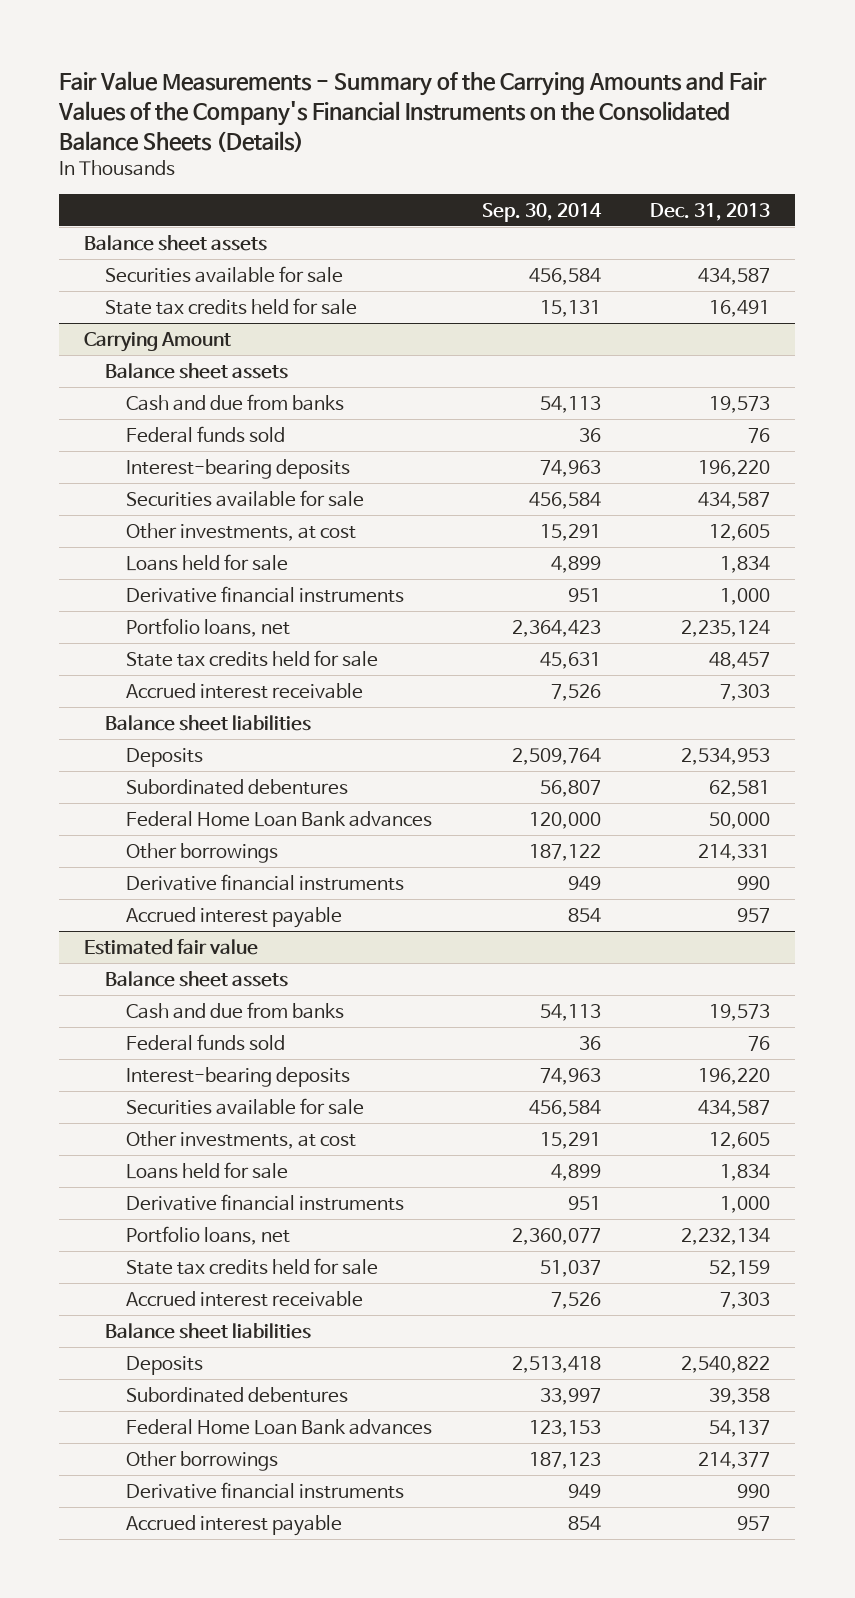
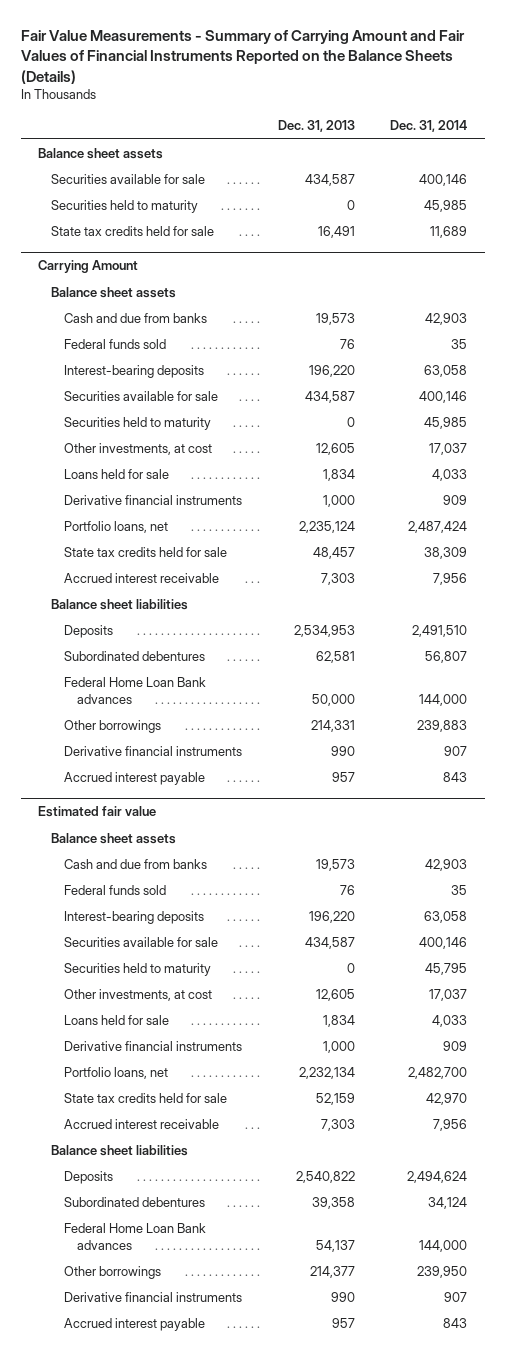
- Fair Value Measurements - Summary of the Carrying Amounts and Fair Values of the Company's Financial Instruments on the Consolidated Balance Sheets (Details)
+ Fair Value Measurements - Summary of Carrying Amount and Fair Values of Financial Instruments Reported on the Balance Sheets (Details)
- | Sep. 30, 2014 | Dec. 31, 2013
+ | Dec. 31, 2013 | Dec. 31, 2014
+ Securities held to maturity | 0 | 45,985
@ Carrying Amount
+ Securities held to maturity | 0 | 45,985
@ Estimated fair value
+ Securities held to maturity | 0 | 45,795

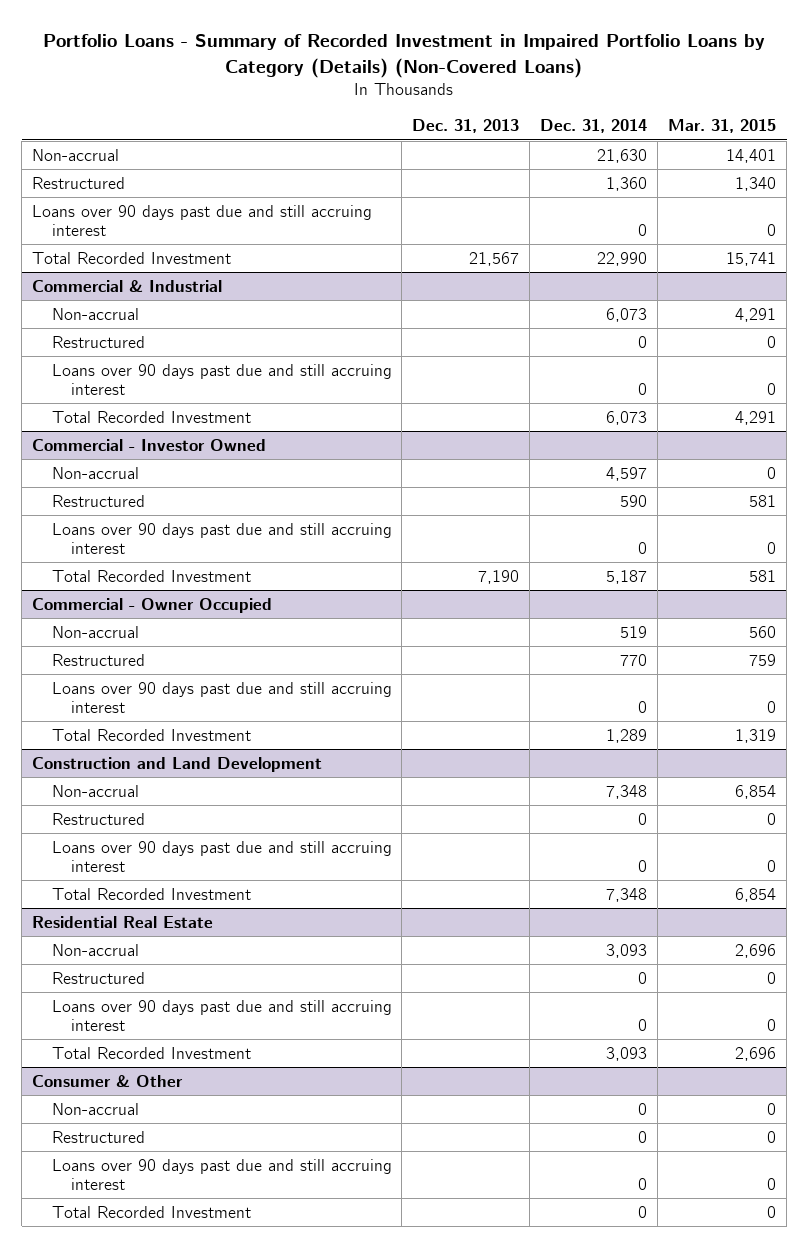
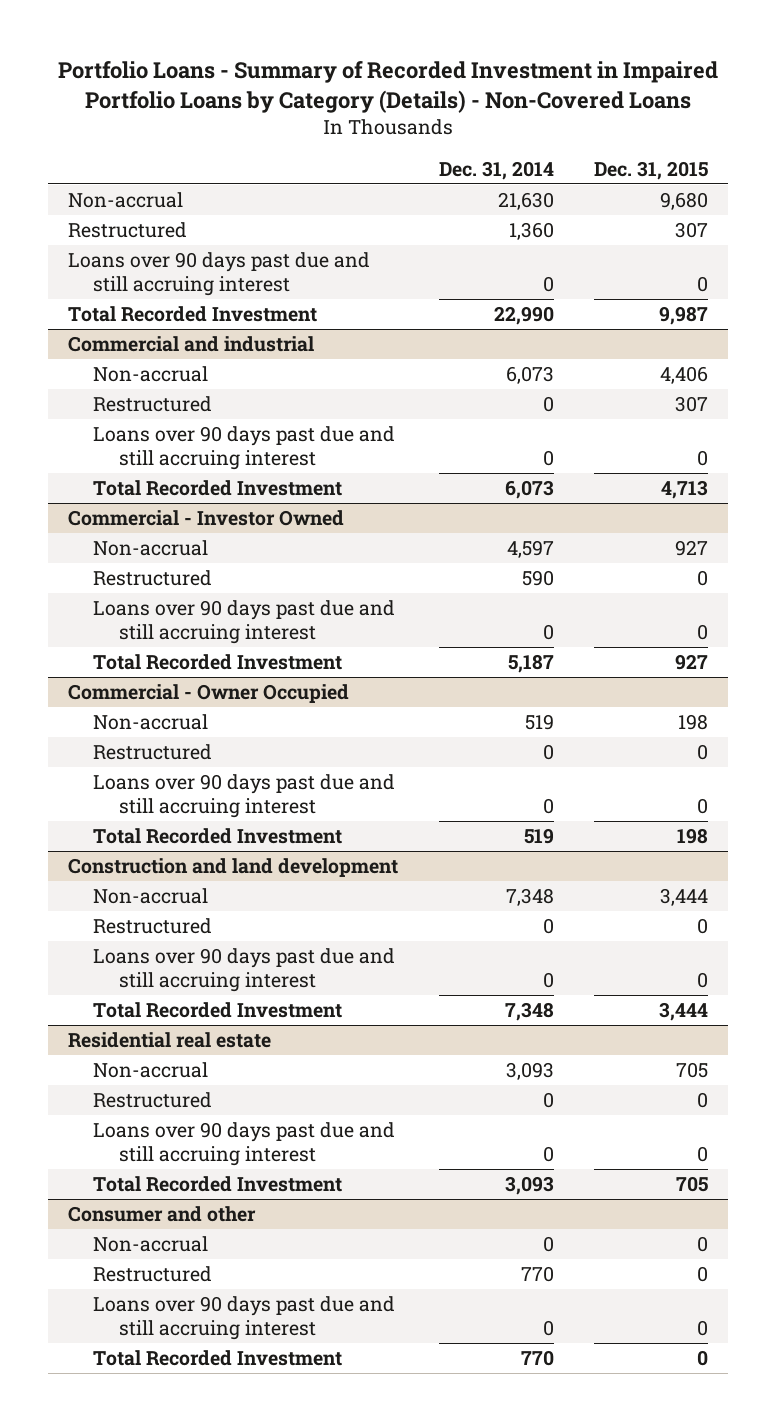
- Portfolio Loans - Summary of Recorded Investment in Impaired Portfolio Loans by Category (Details) (Non-Covered Loans)
+ Portfolio Loans - Summary of Recorded Investment in Impaired Portfolio Loans by Category (Details) - Non-Covered Loans
- | Dec. 31, 2013 | Dec. 31, 2014 | Mar. 31, 2015
+ | Dec. 31, 2014 | Dec. 31, 2015
- Commercial & Industrial
+ Commercial and industrial
@ Commercial - Owner Occupied
- Restructured | | 770 | 759
+ Restructured | 0 | 0
- Total Recorded Investment | | 1,289 | 1,319
- Construction and Land Development
@ Commercial - Owner Occupied
+ Total Recorded Investment | 519 | 198
+ Construction and land development
- Residential Real Estate
+ Residential real estate
- Consumer & Other
+ Consumer and other
- Restructured | | 0 | 0
+ Restructured | 770 | 0
- Total Recorded Investment | | 0 | 0
+ Total Recorded Investment | 770 | 0

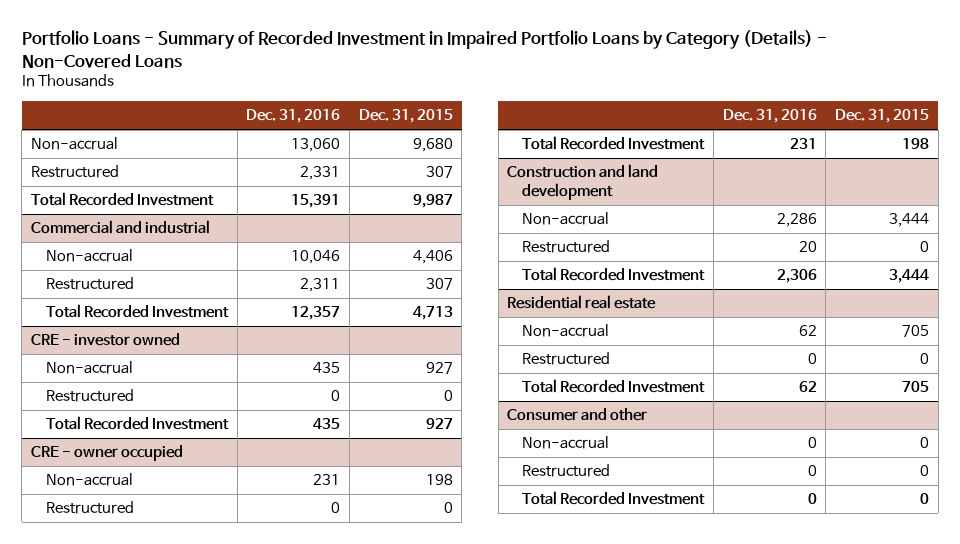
- | Dec. 31, 2014 | Dec. 31, 2015
+ | Dec. 31, 2016 | Dec. 31, 2015
- Loans over 90 days past due and still accruing interest | 0 | 0
@ Commercial and industrial
- Loans over 90 days past due and still accruing interest | 0 | 0
- Commercial - Investor Owned
+ CRE - investor owned
- Loans over 90 days past due and still accruing interest | 0 | 0
- Commercial - Owner Occupied
+ CRE - owner occupied
- Loans over 90 days past due and still accruing interest | 0 | 0
@ Construction and land development
- Loans over 90 days past due and still accruing interest | 0 | 0
@ Residential real estate
- Loans over 90 days past due and still accruing interest | 0 | 0
@ Consumer and other
- Loans over 90 days past due and still accruing interest | 0 | 0

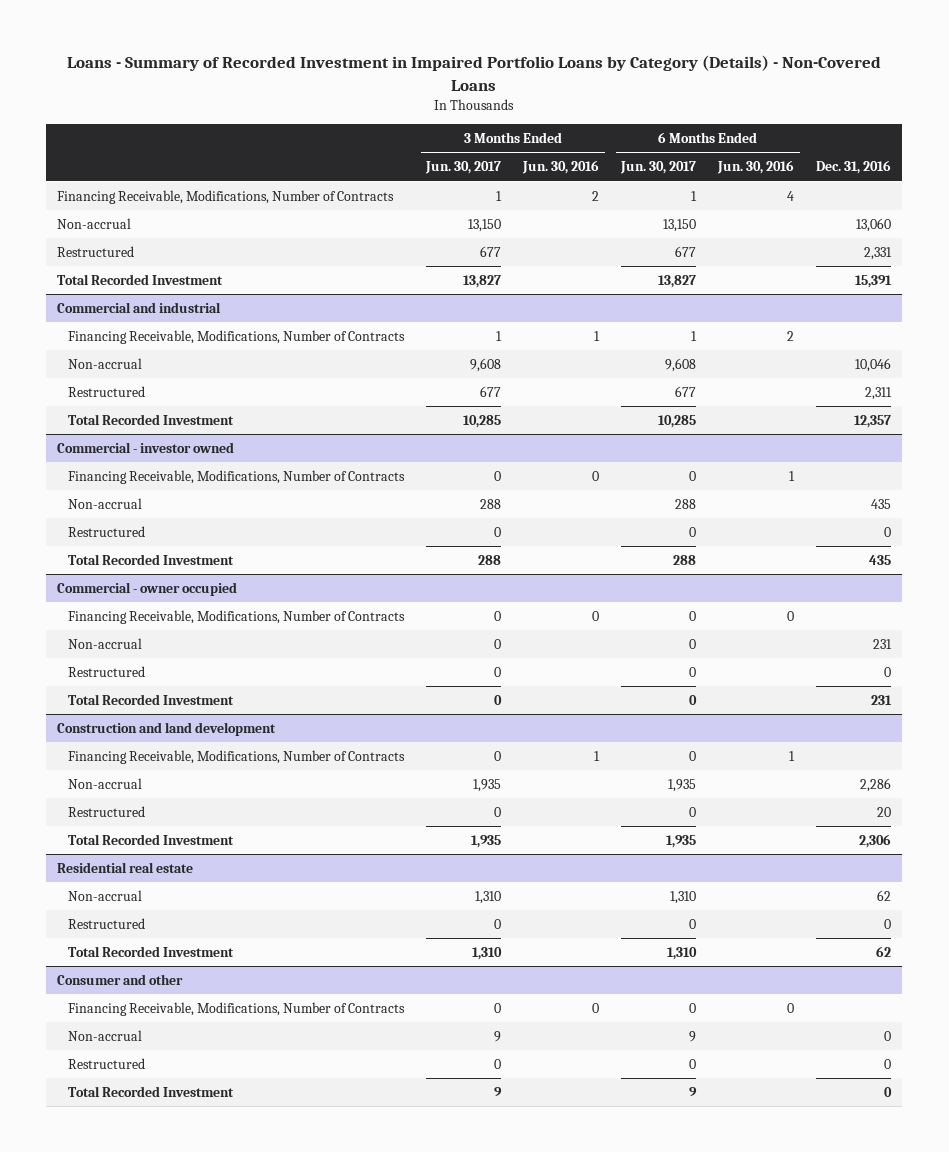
- Portfolio Loans - Summary of Recorded Investment in Impaired Portfolio Loans by Category (Details) - Non-Covered Loans
+ Loans - Summary of Recorded Investment in Impaired Portfolio Loans by Category (Details) - Non-Covered Loans
- | Dec. 31, 2016 | Dec. 31, 2015
+ | 3 Months Ended Jun. 30, 2017 | 3 Months Ended Jun. 30, 2016 | 6 Months Ended Jun. 30, 2017 | 6 Months Ended Jun. 30, 2016 | Dec. 31, 2016
+ Financing Receivable, Modifications, Number of Contracts | 1 | 2 | 1 | 4 |
@ Commercial and industrial
+ Financing Receivable, Modifications, Number of Contracts | 1 | 1 | 1 | 2 |
- CRE - investor owned
+ Commercial - investor owned
+ Financing Receivable, Modifications, Number of Contracts | 0 | 0 | 0 | 1 |
- CRE - owner occupied
+ Commercial - owner occupied
+ Financing Receivable, Modifications, Number of Contracts | 0 | 0 | 0 | 0 |
@ Construction and land development
+ Financing Receivable, Modifications, Number of Contracts | 0 | 1 | 0 | 1 |
@ Consumer and other
+ Financing Receivable, Modifications, Number of Contracts | 0 | 0 | 0 | 0 |

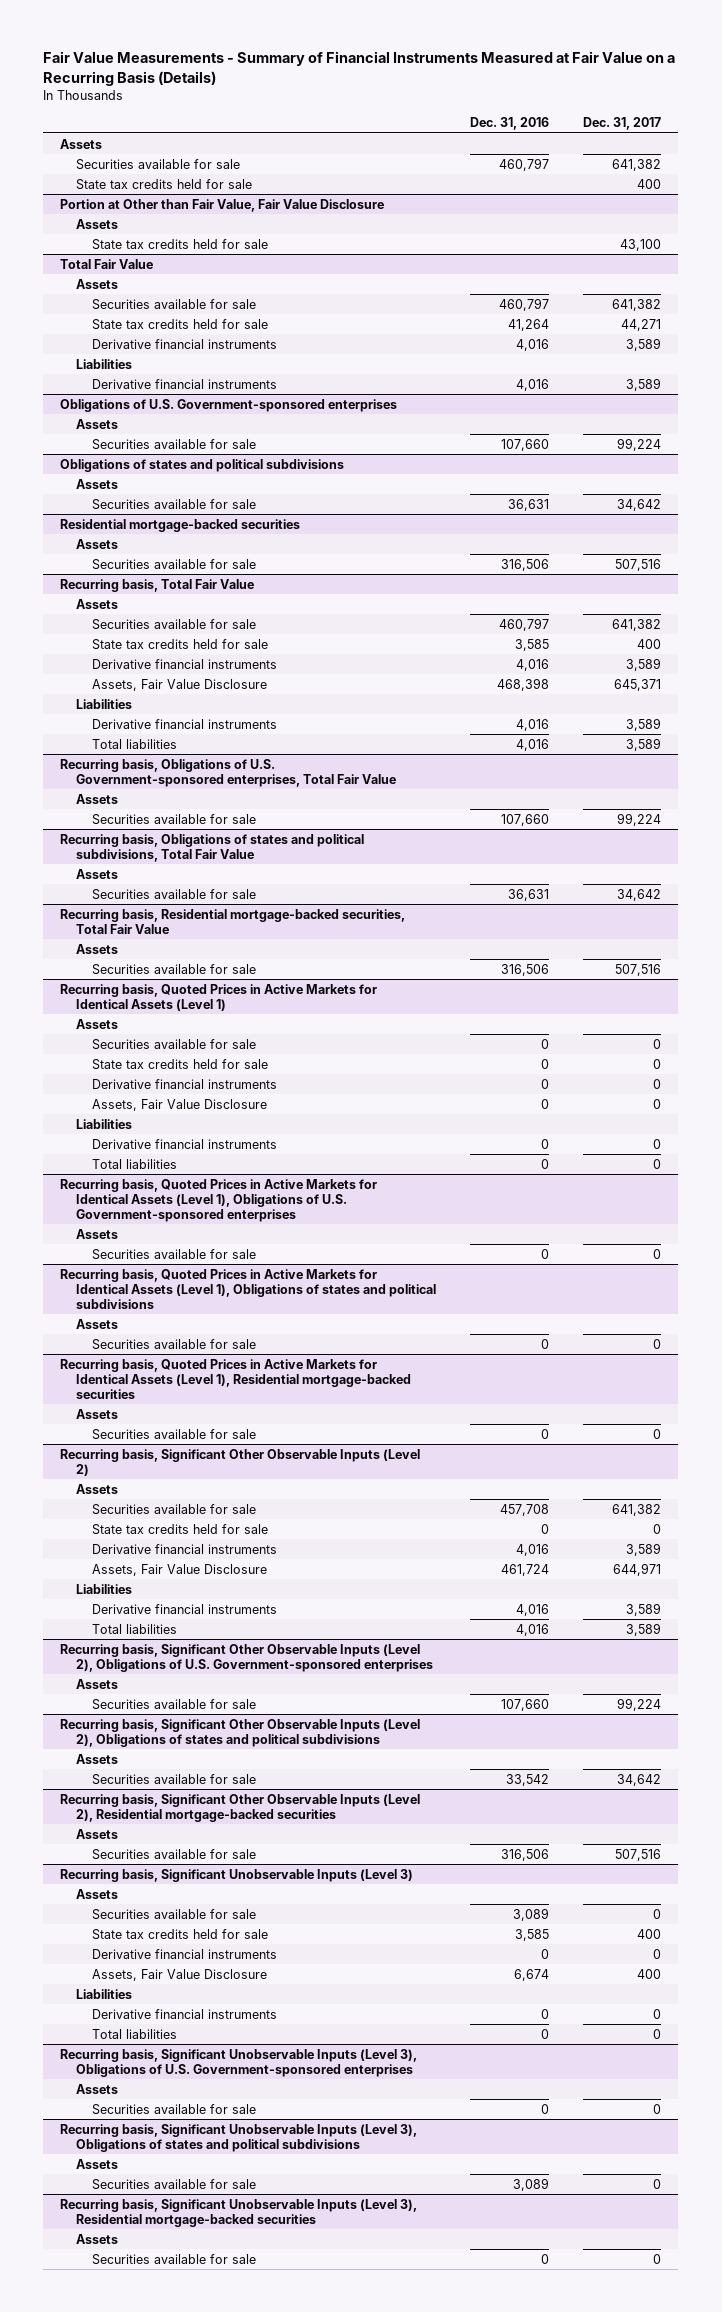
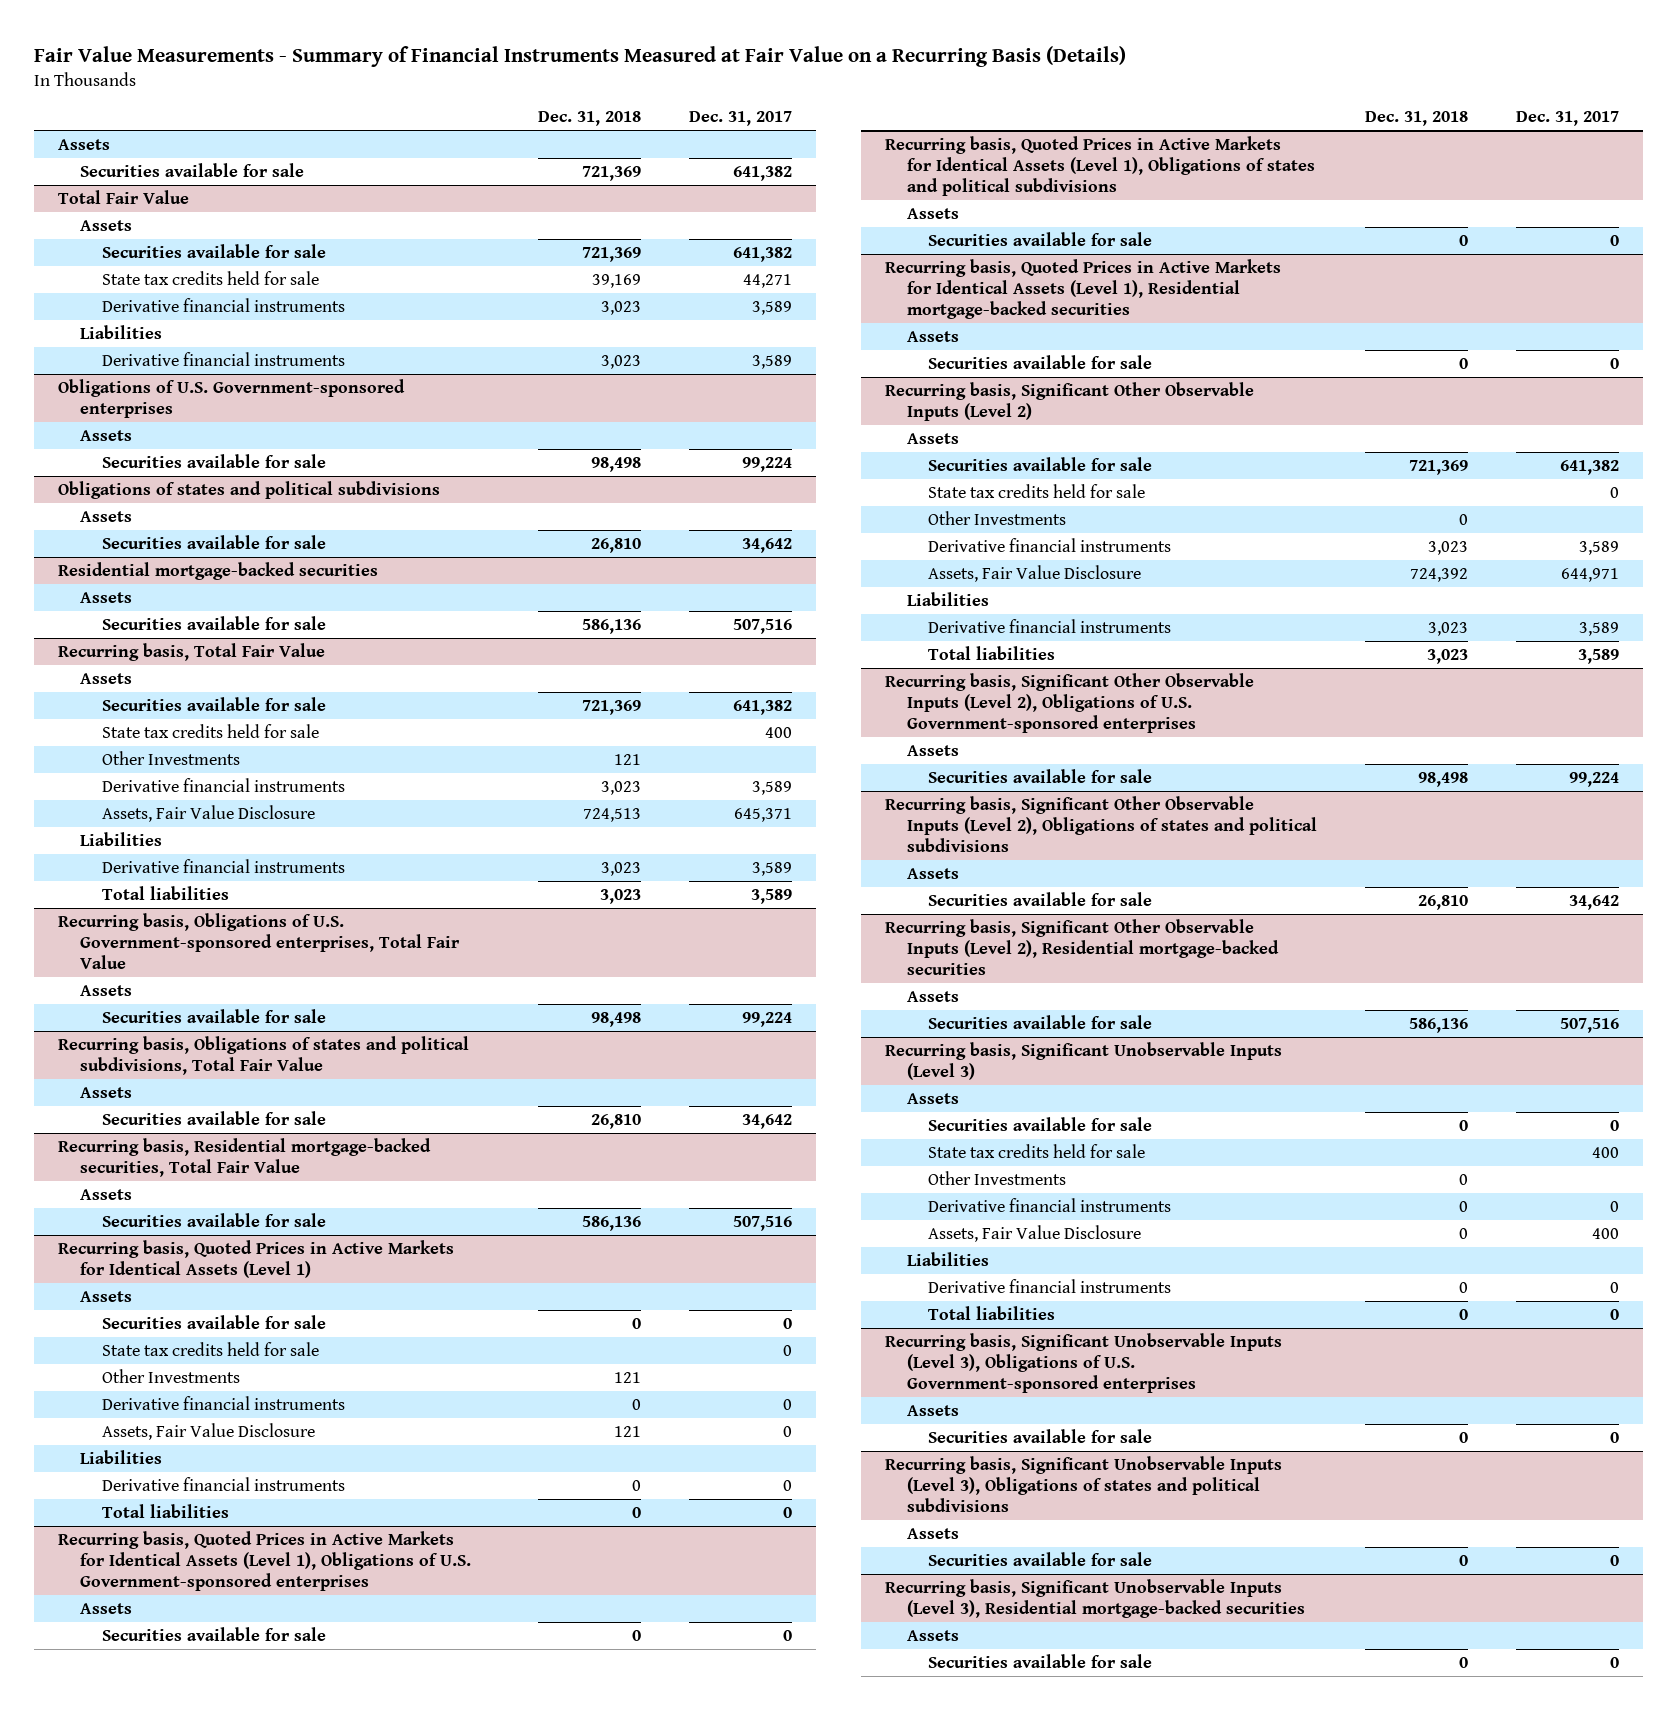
- | Dec. 31, 2016 | Dec. 31, 2017
+ | Dec. 31, 2018 | Dec. 31, 2017
- State tax credits held for sale | | 400
- Portion at Other than Fair Value, Fair Value Disclosure
- Assets
- State tax credits held for sale | | 43,100
@ Recurring basis, Total Fair Value
+ Other Investments | 121 |
@ Recurring basis, Quoted Prices in Active Markets for Identical Assets (Level 1)
+ Other Investments | 121 |
@ Recurring basis, Significant Other Observable Inputs (Level 2)
+ Other Investments | 0 |
@ Recurring basis, Significant Unobservable Inputs (Level 3)
+ Other Investments | 0 |

